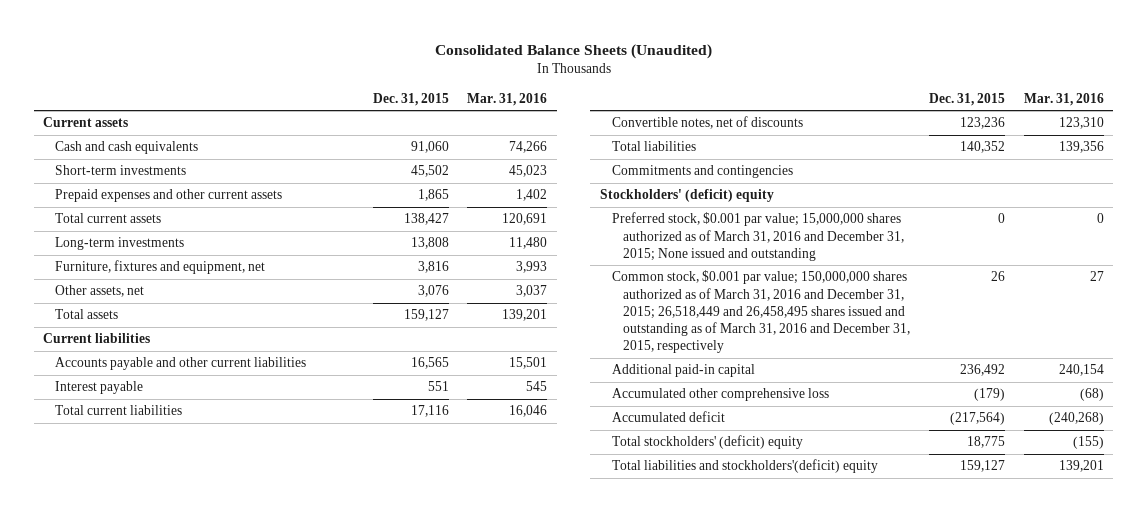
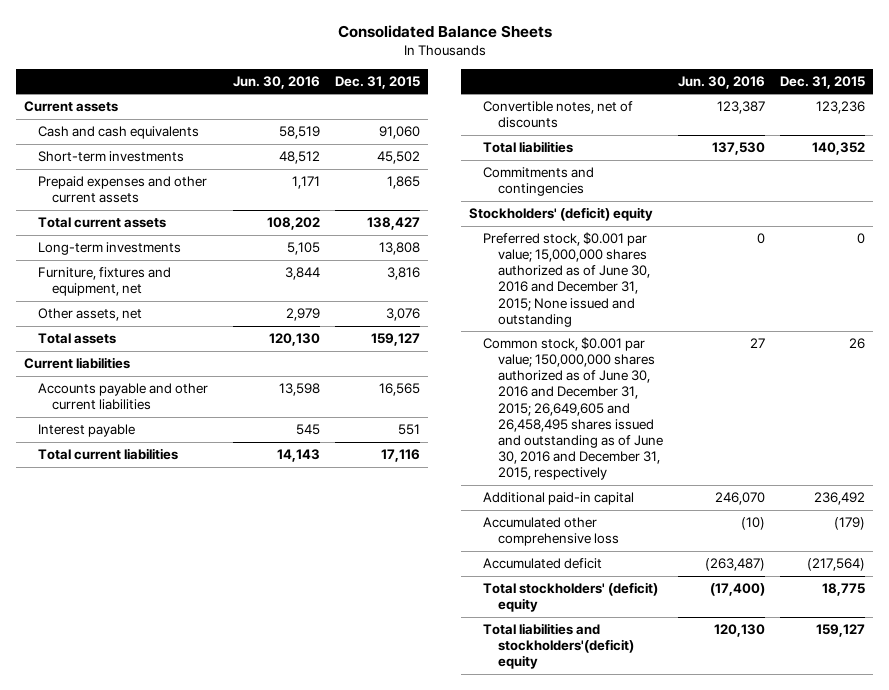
- Consolidated Balance Sheets (Unaudited)
+ Consolidated Balance Sheets
- | Dec. 31, 2015 | Mar. 31, 2016
+ | Jun. 30, 2016 | Dec. 31, 2015
- Preferred stock, $0.001 par value; 15,000,000 shares authorized as of March 31, 2016 and December 31, 2015; None issued and outstanding | 0 | 0
- Common stock, $0.001 par value; 150,000,000 shares authorized as of March 31, 2016 and December 31, 2015; 26,518,449 and 26,458,495 shares issued and outstanding as of March 31, 2016 and December 31, 2015, respectively | 26 | 27
+ Preferred stock, $0.001 par value; 15,000,000 shares authorized as of June 30, 2016 and December 31, 2015; None issued and outstanding | 0 | 0
+ Common stock, $0.001 par value; 150,000,000 shares authorized as of June 30, 2016 and December 31, 2015; 26,649,605 and 26,458,495 shares issued and outstanding as of June 30, 2016 and December 31, 2015, respectively | 27 | 26

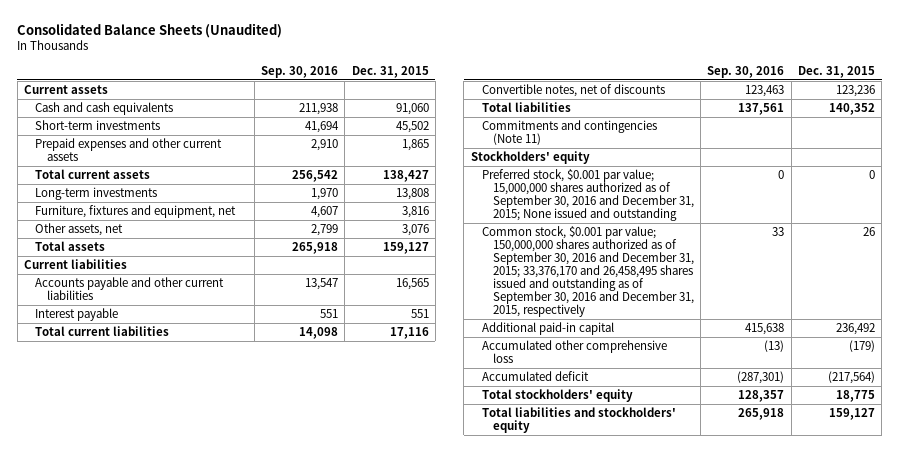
- Consolidated Balance Sheets
+ Consolidated Balance Sheets (Unaudited)
- | Jun. 30, 2016 | Dec. 31, 2015
+ | Sep. 30, 2016 | Dec. 31, 2015
- Commitments and contingencies
- Stockholders' (deficit) equity
- Preferred stock, $0.001 par value; 15,000,000 shares authorized as of June 30, 2016 and December 31, 2015; None issued and outstanding | 0 | 0
- Common stock, $0.001 par value; 150,000,000 shares authorized as of June 30, 2016 and December 31, 2015; 26,649,605 and 26,458,495 shares issued and outstanding as of June 30, 2016 and December 31, 2015, respectively | 27 | 26
+ Commitments and contingencies (Note 11)
+ Stockholders' equity
+ Preferred stock, $0.001 par value; 15,000,000 shares authorized as of September 30, 2016 and December 31, 2015; None issued and outstanding | 0 | 0
+ Common stock, $0.001 par value; 150,000,000 shares authorized as of September 30, 2016 and December 31, 2015; 33,376,170 and 26,458,495 shares issued and outstanding as of September 30, 2016 and December 31, 2015, respectively | 33 | 26
- Total stockholders' (deficit) equity | (17,400) | 18,775
- Total liabilities and stockholders'(deficit) equity | 120,130 | 159,127
+ Total stockholders' equity | 128,357 | 18,775
+ Total liabilities and stockholders' equity | 265,918 | 159,127

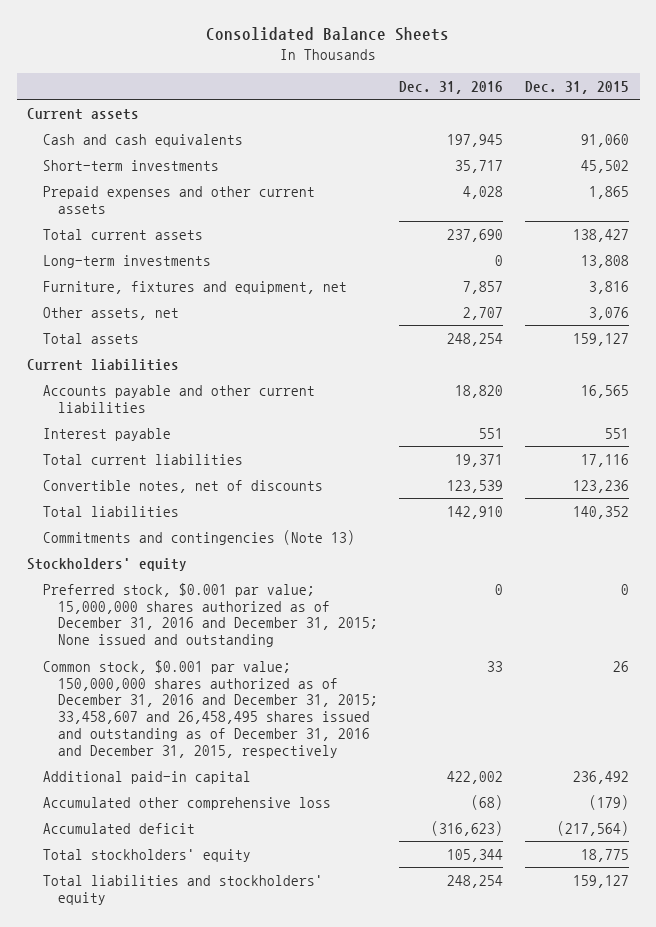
- Consolidated Balance Sheets (Unaudited)
+ Consolidated Balance Sheets
- | Sep. 30, 2016 | Dec. 31, 2015
+ | Dec. 31, 2016 | Dec. 31, 2015
- Commitments and contingencies (Note 11)
+ Commitments and contingencies (Note 13)
- Preferred stock, $0.001 par value; 15,000,000 shares authorized as of September 30, 2016 and December 31, 2015; None issued and outstanding | 0 | 0
- Common stock, $0.001 par value; 150,000,000 shares authorized as of September 30, 2016 and December 31, 2015; 33,376,170 and 26,458,495 shares issued and outstanding as of September 30, 2016 and December 31, 2015, respectively | 33 | 26
+ Preferred stock, $0.001 par value; 15,000,000 shares authorized as of December 31, 2016 and December 31, 2015; None issued and outstanding | 0 | 0
+ Common stock, $0.001 par value; 150,000,000 shares authorized as of December 31, 2016 and December 31, 2015; 33,458,607 and 26,458,495 shares issued and outstanding as of December 31, 2016 and December 31, 2015, respectively | 33 | 26

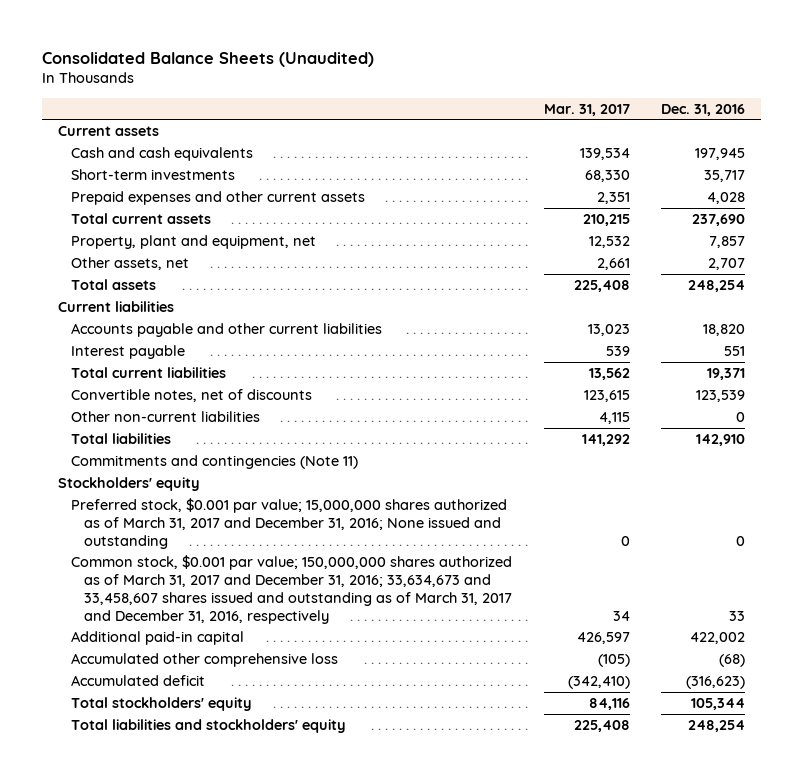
- Consolidated Balance Sheets
+ Consolidated Balance Sheets (Unaudited)
- | Dec. 31, 2016 | Dec. 31, 2015
+ | Mar. 31, 2017 | Dec. 31, 2016
- Long-term investments | 0 | 13,808
- Furniture, fixtures and equipment, net | 7,857 | 3,816
+ Property, plant and equipment, net | 12,532 | 7,857
+ Other non-current liabilities | 4,115 | 0
- Commitments and contingencies (Note 13)
+ Commitments and contingencies (Note 11)
- Preferred stock, $0.001 par value; 15,000,000 shares authorized as of December 31, 2016 and December 31, 2015; None issued and outstanding | 0 | 0
- Common stock, $0.001 par value; 150,000,000 shares authorized as of December 31, 2016 and December 31, 2015; 33,458,607 and 26,458,495 shares issued and outstanding as of December 31, 2016 and December 31, 2015, respectively | 33 | 26
+ Preferred stock, $0.001 par value; 15,000,000 shares authorized as of March 31, 2017 and December 31, 2016; None issued and outstanding | 0 | 0
+ Common stock, $0.001 par value; 150,000,000 shares authorized as of March 31, 2017 and December 31, 2016; 33,634,673 and 33,458,607 shares issued and outstanding as of March 31, 2017 and December 31, 2016, respectively | 34 | 33

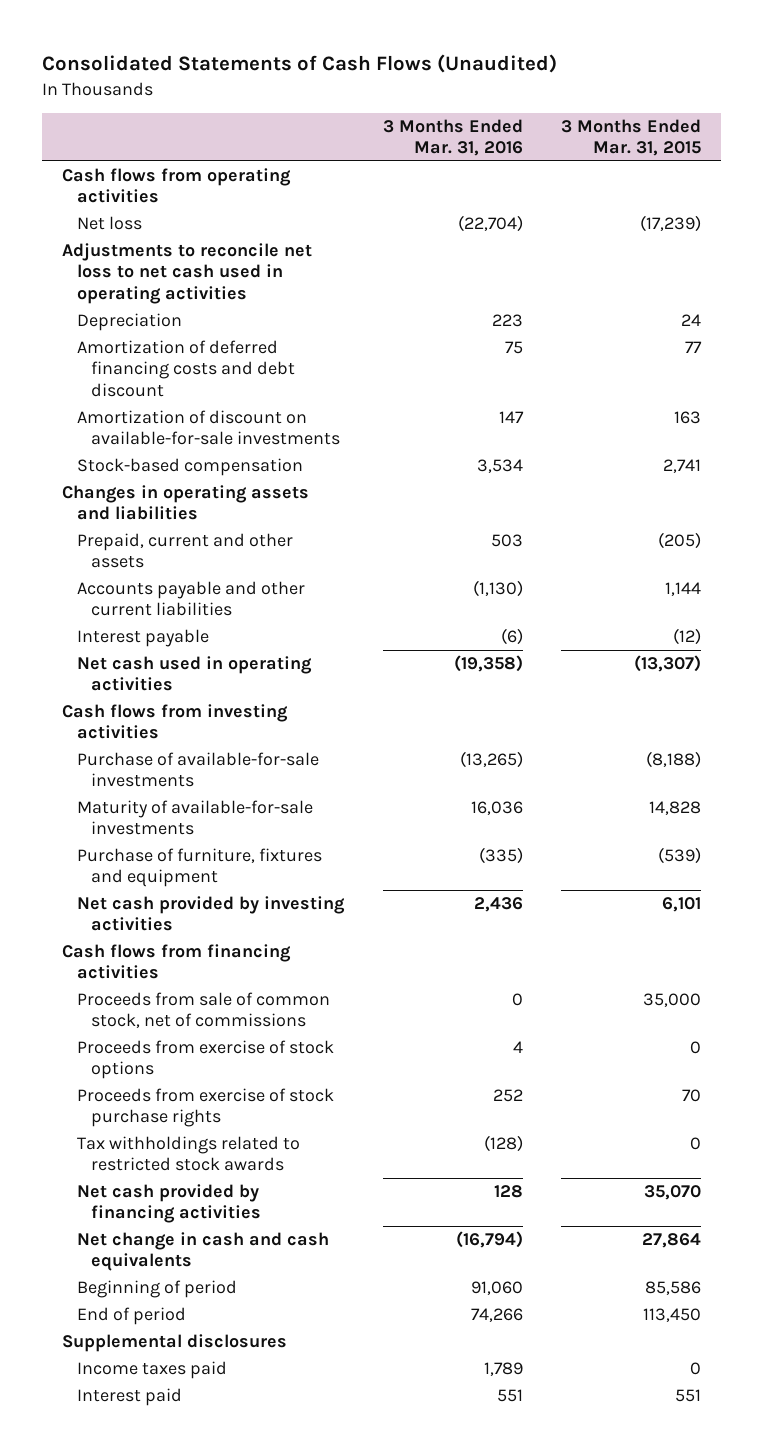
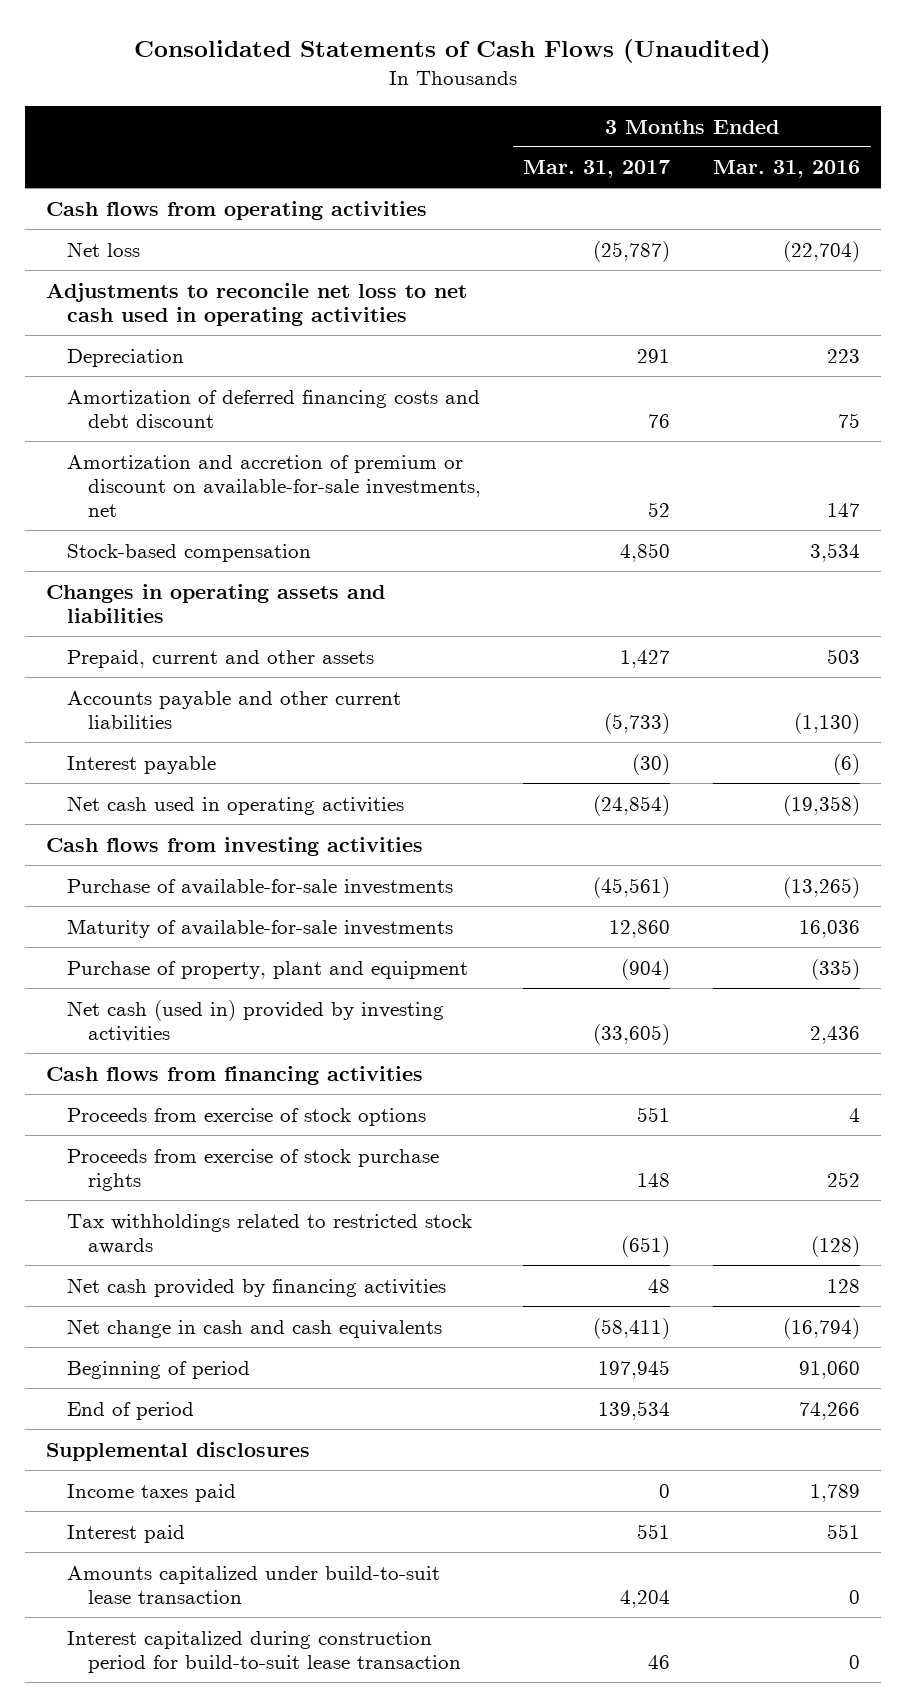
- | 3 Months Ended Mar. 31, 2016 | 3 Months Ended Mar. 31, 2015
+ | 3 Months Ended Mar. 31, 2017 | 3 Months Ended Mar. 31, 2016
- Amortization of discount on available-for-sale investments | 147 | 163
+ Amortization and accretion of premium or discount on available-for-sale investments, net | 52 | 147
- Purchase of furniture, fixtures and equipment | (335) | (539)
- Net cash provided by investing activities | 2,436 | 6,101
+ Purchase of property, plant and equipment | (904) | (335)
+ Net cash (used in) provided by investing activities | (33,605) | 2,436
- Proceeds from sale of common stock, net of commissions | 0 | 35,000
+ Amounts capitalized under build-to-suit lease transaction | 4,204 | 0
+ Interest capitalized during construction period for build-to-suit lease transaction | 46 | 0

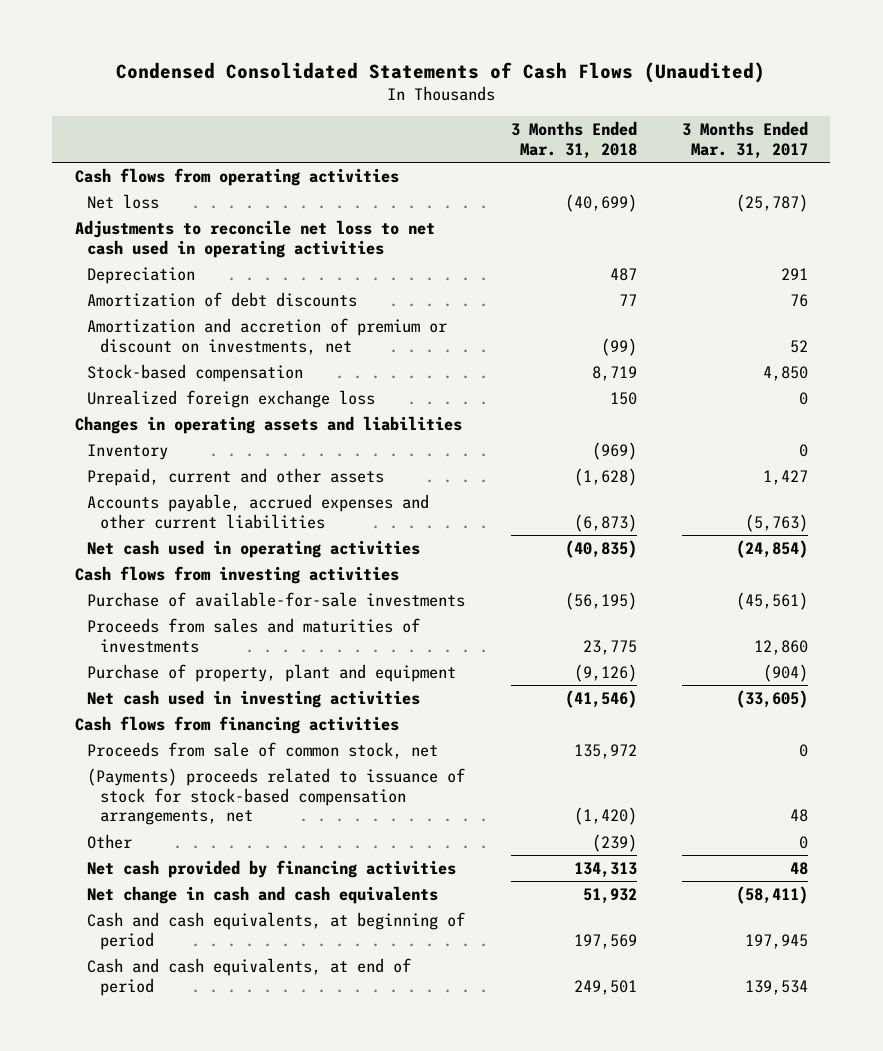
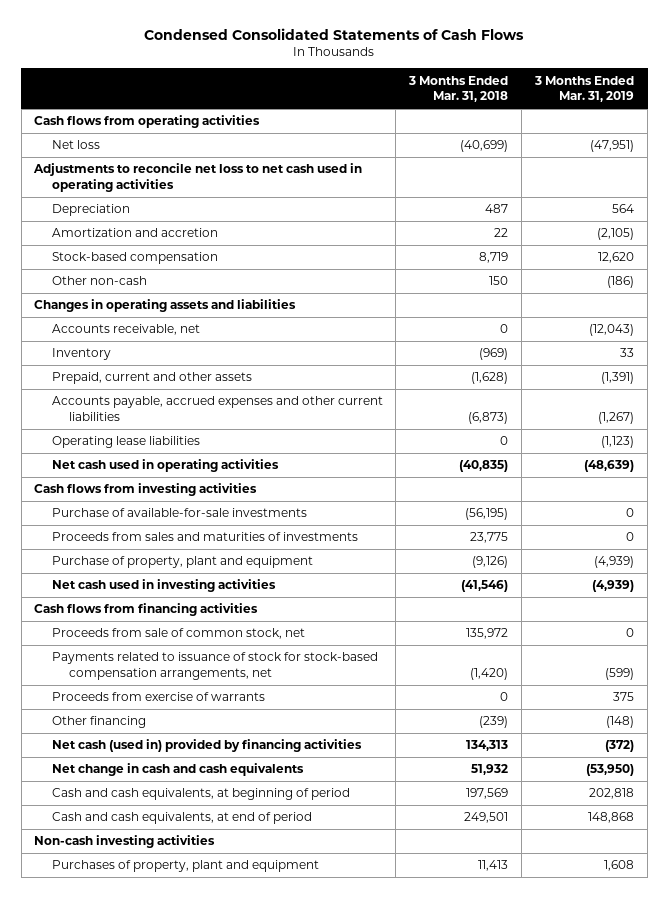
- Condensed Consolidated Statements of Cash Flows (Unaudited)
+ Condensed Consolidated Statements of Cash Flows
- | 3 Months Ended Mar. 31, 2018 | 3 Months Ended Mar. 31, 2017
+ | 3 Months Ended Mar. 31, 2018 | 3 Months Ended Mar. 31, 2019
- Amortization of debt discounts | 77 | 76
- Amortization and accretion of premium or discount on investments, net | (99) | 52
+ Amortization and accretion | 22 | (2,105)
- Unrealized foreign exchange loss | 150 | 0
+ Other non-cash | 150 | (186)
+ Accounts receivable, net | 0 | (12,043)
+ Operating lease liabilities | 0 | (1,123)
- (Payments) proceeds related to issuance of stock for stock-based compensation arrangements, net | (1,420) | 48
- Other | (239) | 0
- Net cash provided by financing activities | 134,313 | 48
+ Payments related to issuance of stock for stock-based compensation arrangements, net | (1,420) | (599)
+ Proceeds from exercise of warrants | 0 | 375
+ Other financing | (239) | (148)
+ Net cash (used in) provided by financing activities | 134,313 | (372)
+ Non-cash investing activities
+ Purchases of property, plant and equipment | 11,413 | 1,608

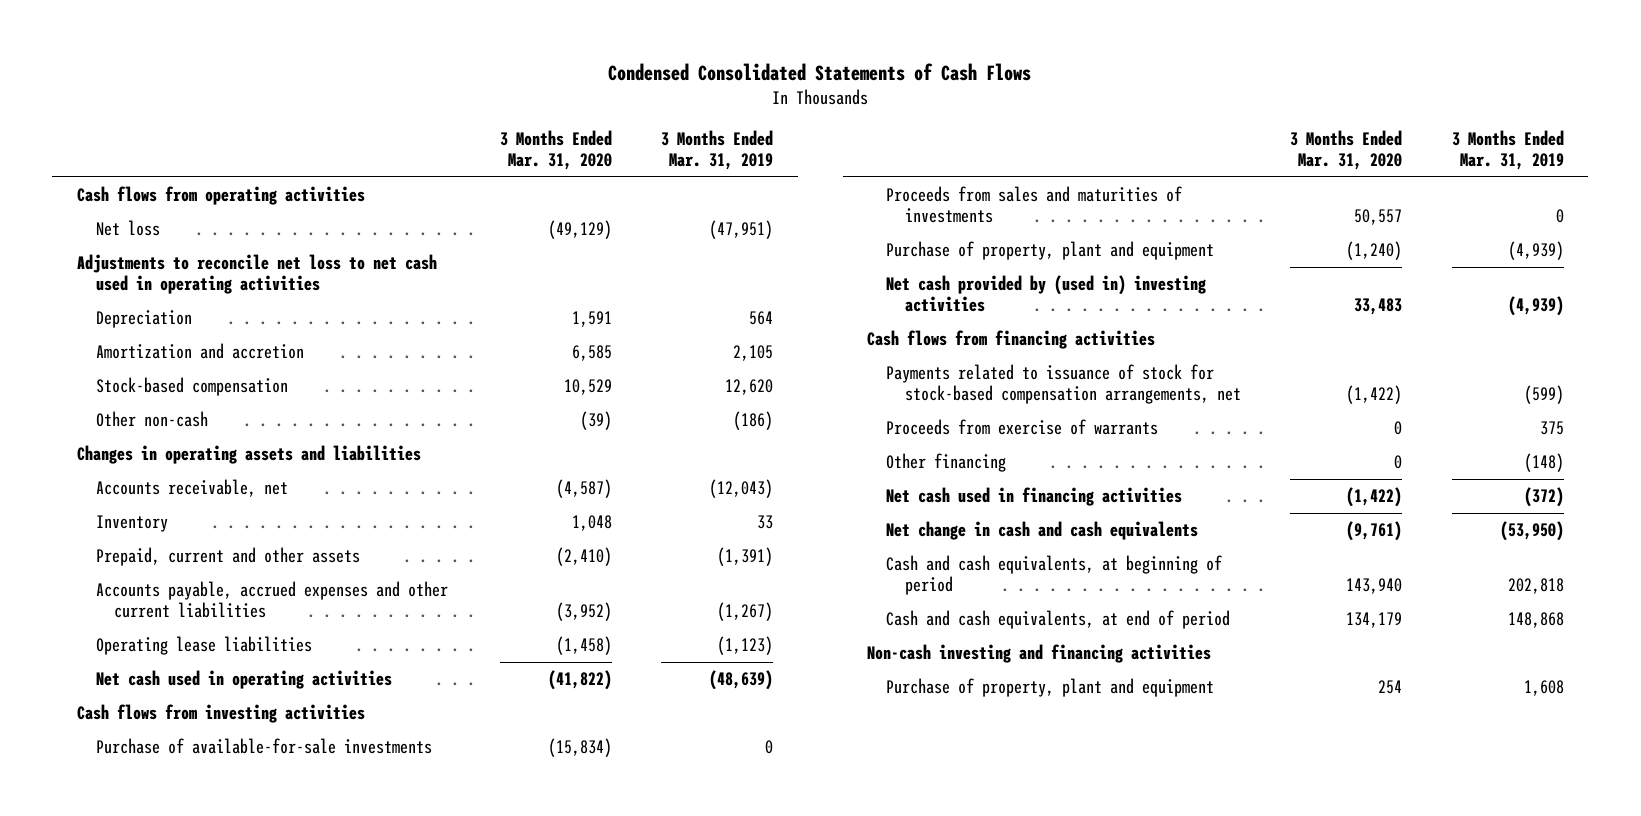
- | 3 Months Ended Mar. 31, 2018 | 3 Months Ended Mar. 31, 2019
+ | 3 Months Ended Mar. 31, 2020 | 3 Months Ended Mar. 31, 2019
- Amortization and accretion | 22 | (2,105)
+ Amortization and accretion | 6,585 | 2,105
- Net cash used in investing activities | (41,546) | (4,939)
+ Net cash provided by (used in) investing activities | 33,483 | (4,939)
- Proceeds from sale of common stock, net | 135,972 | 0
- Net cash (used in) provided by financing activities | 134,313 | (372)
+ Net cash used in financing activities | (1,422) | (372)
- Non-cash investing activities
- Purchases of property, plant and equipment | 11,413 | 1,608
+ Non-cash investing and financing activities
+ Purchase of property, plant and equipment | 254 | 1,608

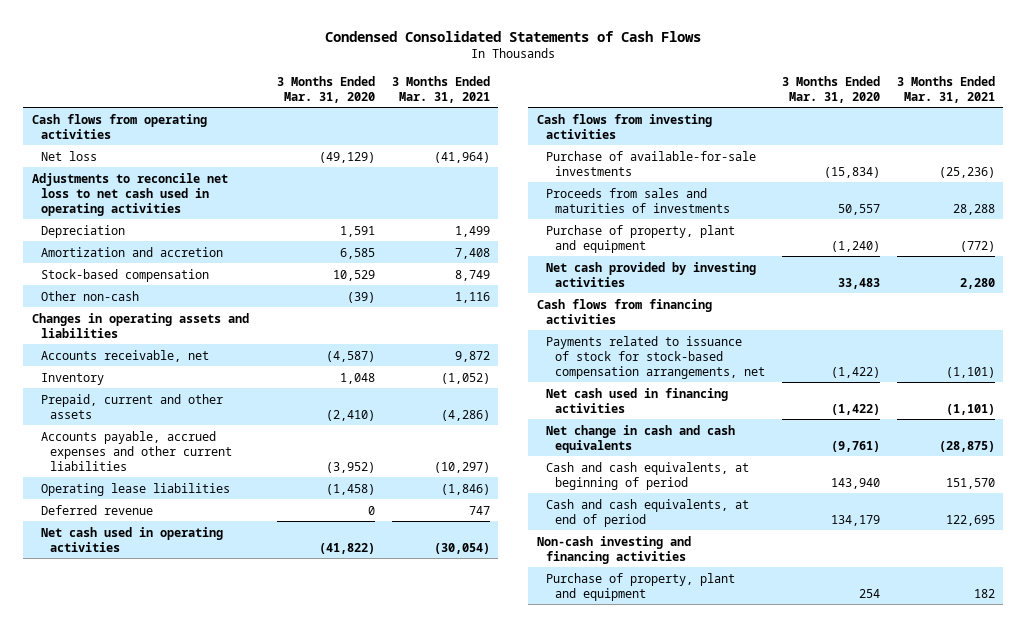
- | 3 Months Ended Mar. 31, 2020 | 3 Months Ended Mar. 31, 2019
+ | 3 Months Ended Mar. 31, 2020 | 3 Months Ended Mar. 31, 2021
+ Deferred revenue | 0 | 747
- Net cash provided by (used in) investing activities | 33,483 | (4,939)
+ Net cash provided by investing activities | 33,483 | 2,280
- Proceeds from exercise of warrants | 0 | 375
- Other financing | 0 | (148)

